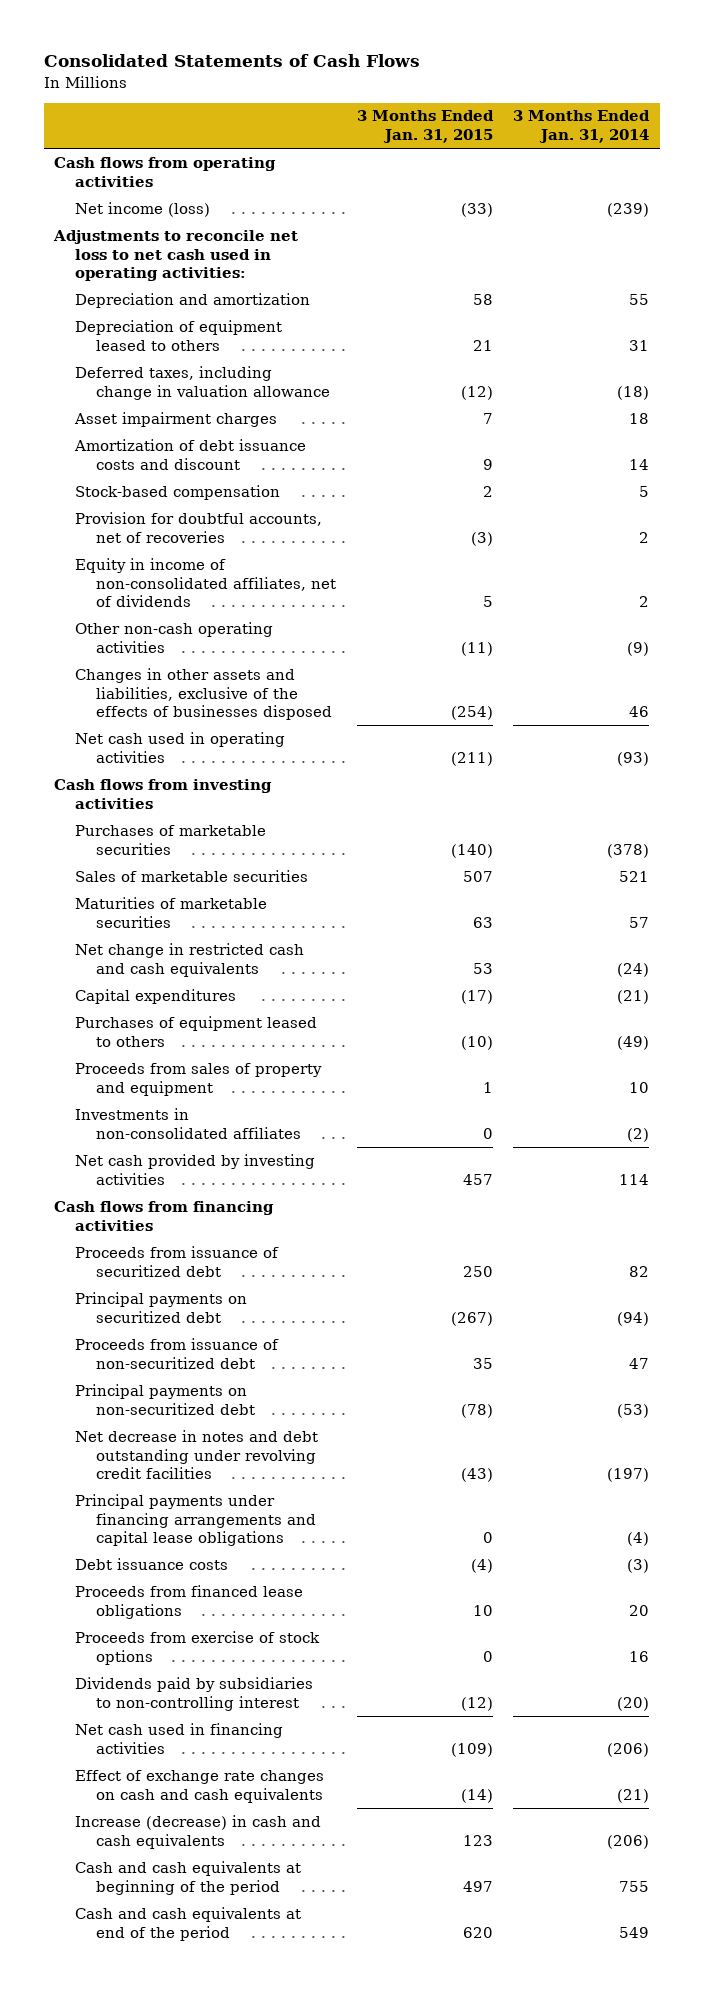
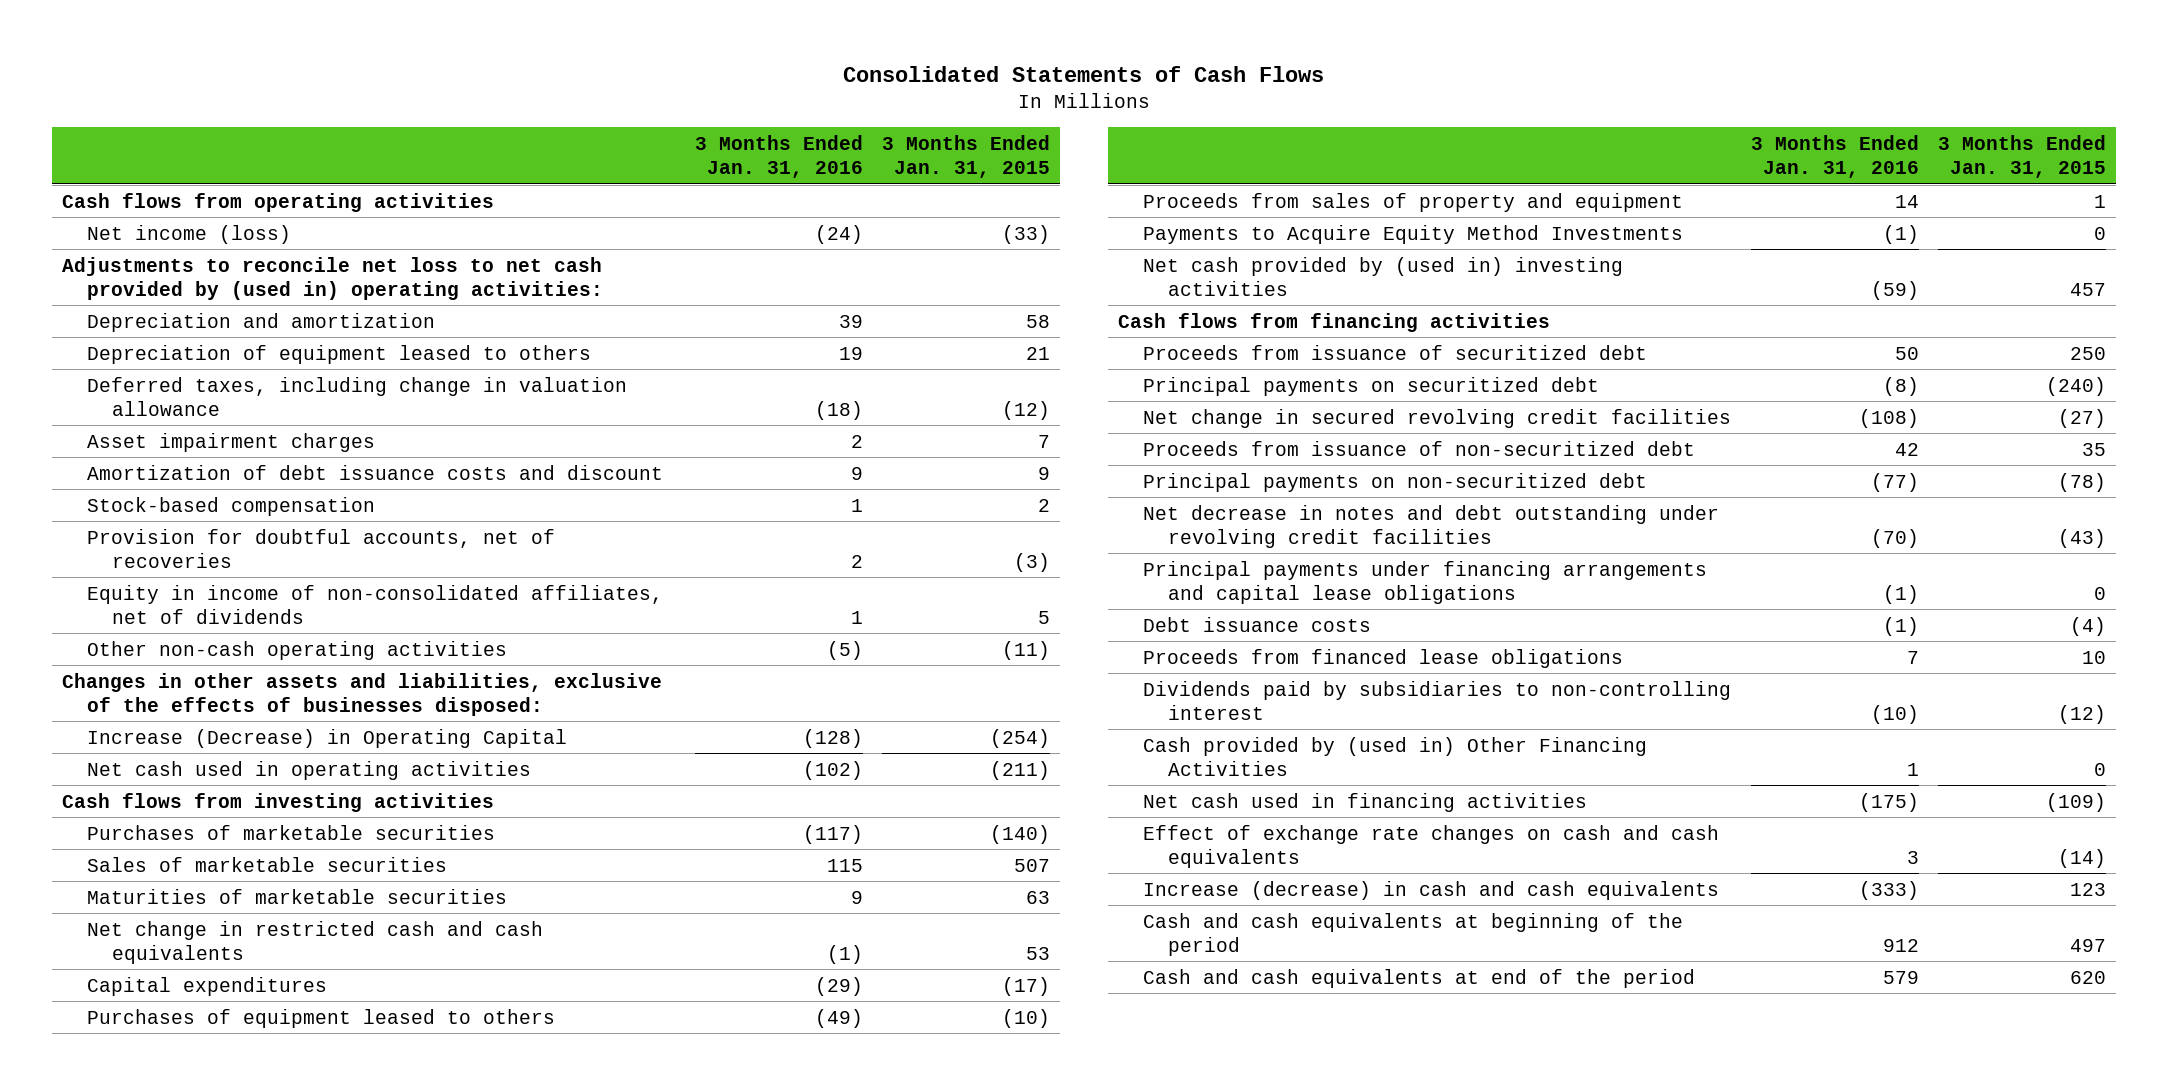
- | 3 Months Ended Jan. 31, 2015 | 3 Months Ended Jan. 31, 2014
+ | 3 Months Ended Jan. 31, 2016 | 3 Months Ended Jan. 31, 2015
- Adjustments to reconcile net loss to net cash used in operating activities:
+ Adjustments to reconcile net loss to net cash provided by (used in) operating activities:
- Changes in other assets and liabilities, exclusive of the effects of businesses disposed | (254) | 46
+ Changes in other assets and liabilities, exclusive of the effects of businesses disposed:
+ Increase (Decrease) in Operating Capital | (128) | (254)
- Investments in non-consolidated affiliates | 0 | (2)
- Net cash provided by investing activities | 457 | 114
+ Payments to Acquire Equity Method Investments | (1) | 0
+ Net cash provided by (used in) investing activities | (59) | 457
- Principal payments on securitized debt | (267) | (94)
+ Principal payments on securitized debt | (8) | (240)
+ Net change in secured revolving credit facilities | (108) | (27)
- Proceeds from exercise of stock options | 0 | 16
+ Cash provided by (used in) Other Financing Activities | 1 | 0

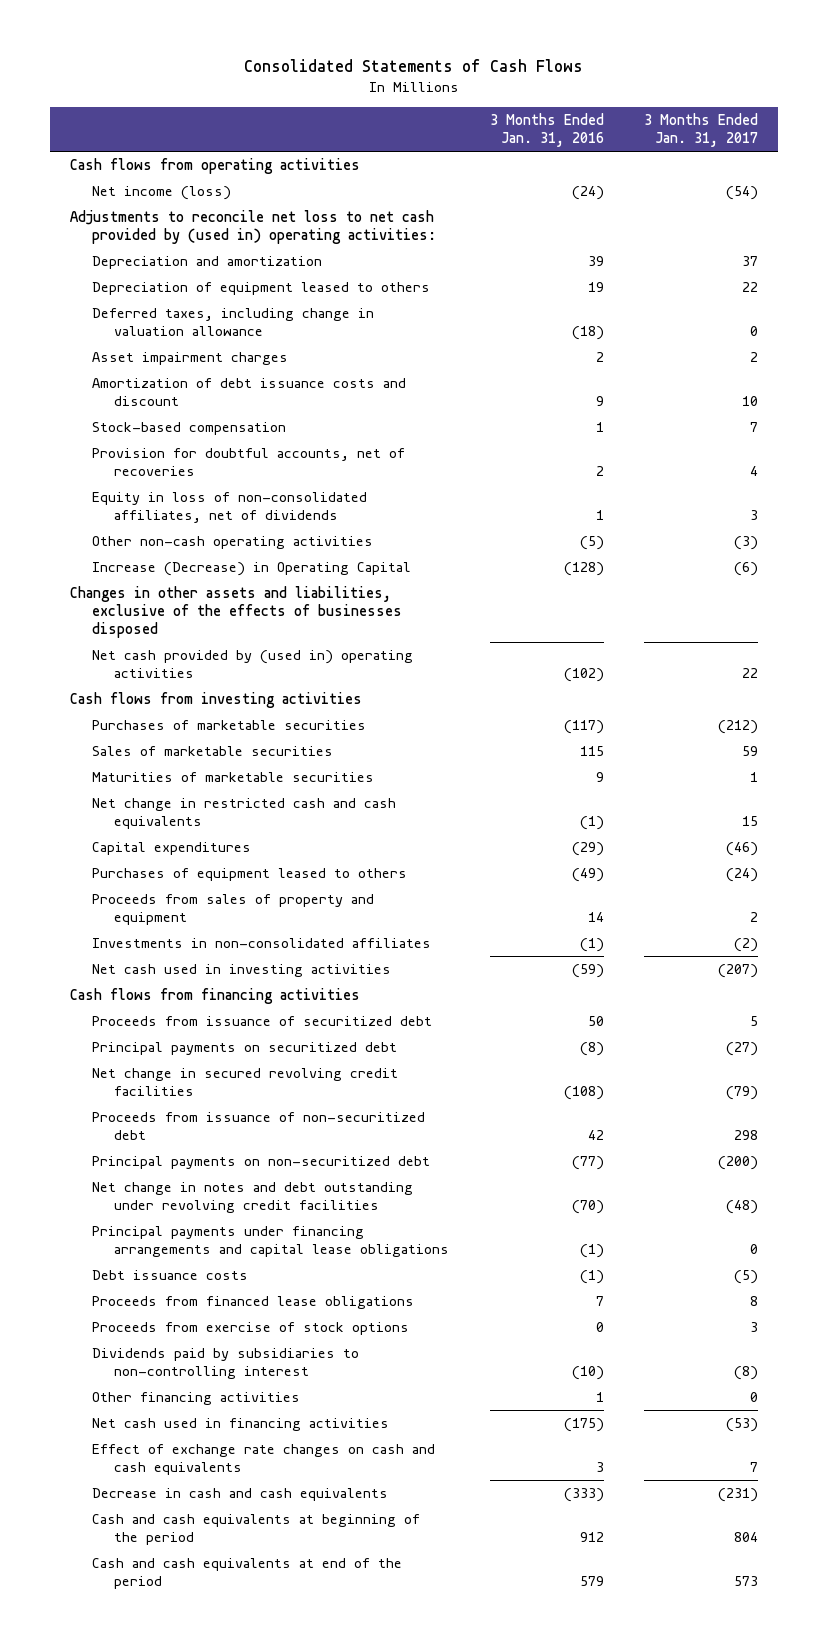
- | 3 Months Ended Jan. 31, 2016 | 3 Months Ended Jan. 31, 2015
+ | 3 Months Ended Jan. 31, 2016 | 3 Months Ended Jan. 31, 2017
- Equity in income of non-consolidated affiliates, net of dividends | 1 | 5
+ Equity in loss of non-consolidated affiliates, net of dividends | 1 | 3
- Changes in other assets and liabilities, exclusive of the effects of businesses disposed:
- Net cash used in operating activities | (102) | (211)
+ Changes in other assets and liabilities, exclusive of the effects of businesses disposed
+ Net cash provided by (used in) operating activities | (102) | 22
- Payments to Acquire Equity Method Investments | (1) | 0
- Net cash provided by (used in) investing activities | (59) | 457
+ Investments in non-consolidated affiliates | (1) | (2)
+ Net cash used in investing activities | (59) | (207)
- Net decrease in notes and debt outstanding under revolving credit facilities | (70) | (43)
+ Net change in notes and debt outstanding under revolving credit facilities | (70) | (48)
+ Proceeds from exercise of stock options | 0 | 3
- Cash provided by (used in) Other Financing Activities | 1 | 0
+ Other financing activities | 1 | 0
- Increase (decrease) in cash and cash equivalents | (333) | 123
+ Decrease in cash and cash equivalents | (333) | (231)

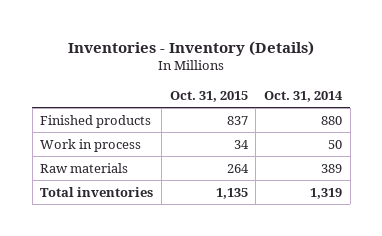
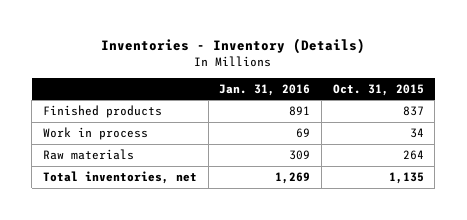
- | Oct. 31, 2015 | Oct. 31, 2014
+ | Jan. 31, 2016 | Oct. 31, 2015
- Total inventories | 1,135 | 1,319
+ Total inventories, net | 1,269 | 1,135

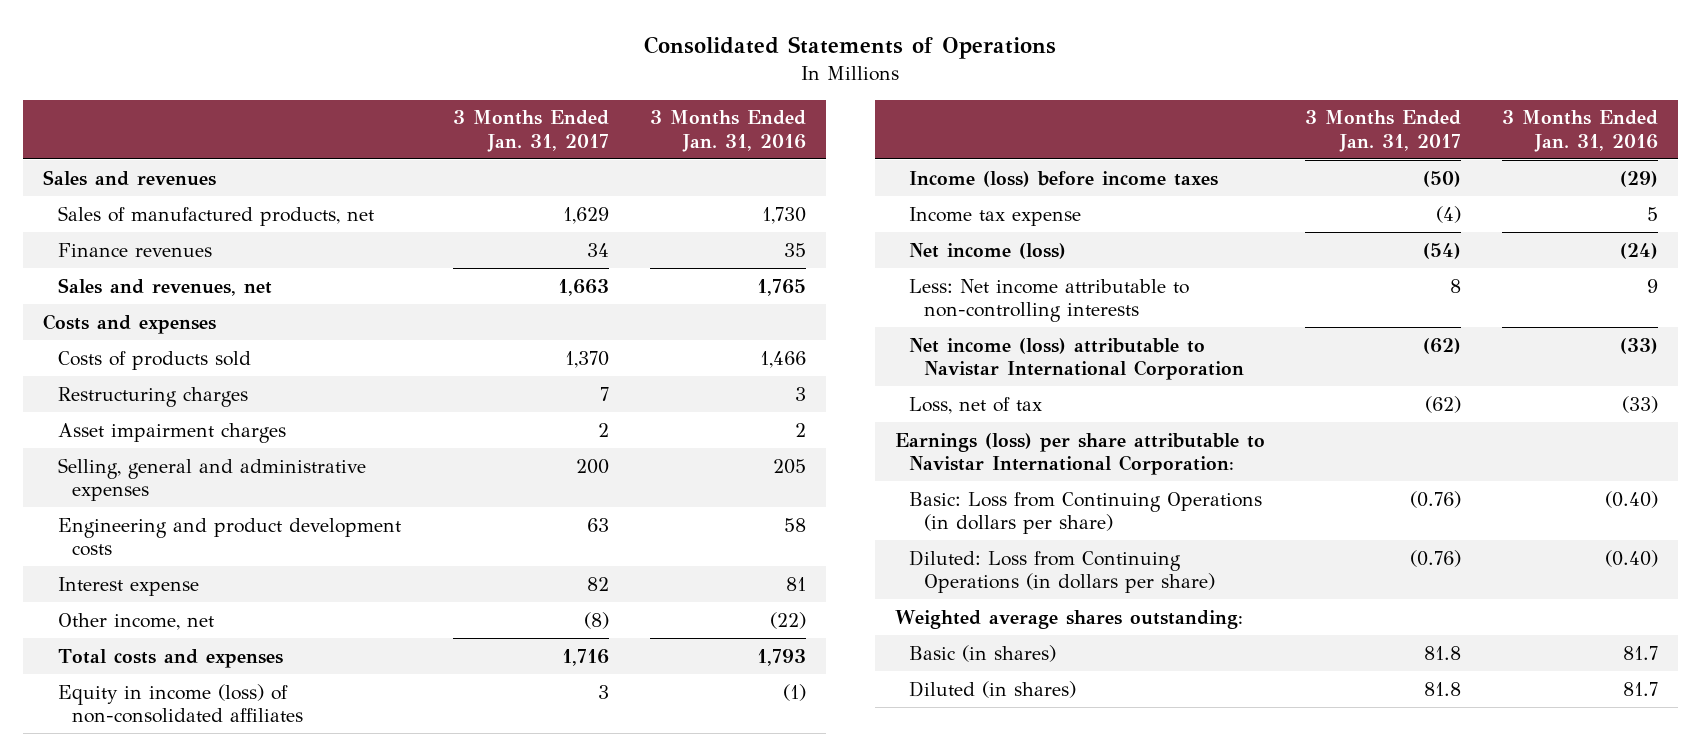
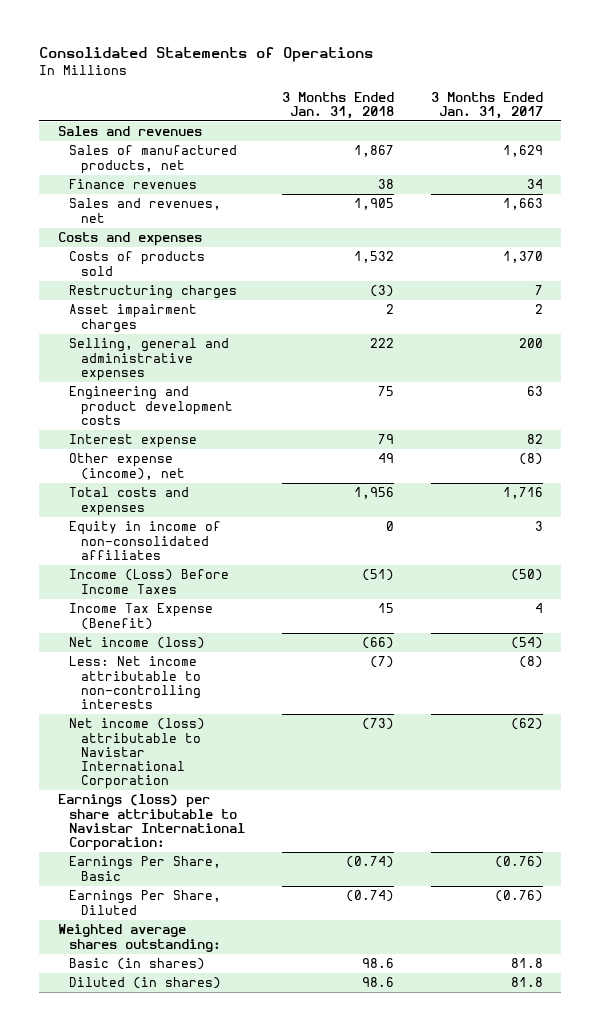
- | 3 Months Ended Jan. 31, 2017 | 3 Months Ended Jan. 31, 2016
+ | 3 Months Ended Jan. 31, 2018 | 3 Months Ended Jan. 31, 2017
- Other income, net | (8) | (22)
+ Other expense (income), net | 49 | (8)
- Equity in income (loss) of non-consolidated affiliates | 3 | (1)
- Income (loss) before income taxes | (50) | (29)
- Income tax expense | (4) | 5
+ Equity in income of non-consolidated affiliates | 0 | 3
+ Income (Loss) Before Income Taxes | (51) | (50)
+ Income Tax Expense (Benefit) | 15 | 4
- Less: Net income attributable to non-controlling interests | 8 | 9
+ Less: Net income attributable to non-controlling interests | (7) | (8)
- Loss, net of tax | (62) | (33)
- Basic: Loss from Continuing Operations (in dollars per share) | (0.76) | (0.40)
- Diluted: Loss from Continuing Operations (in dollars per share) | (0.76) | (0.40)
+ Earnings Per Share, Basic | (0.74) | (0.76)
+ Earnings Per Share, Diluted | (0.74) | (0.76)

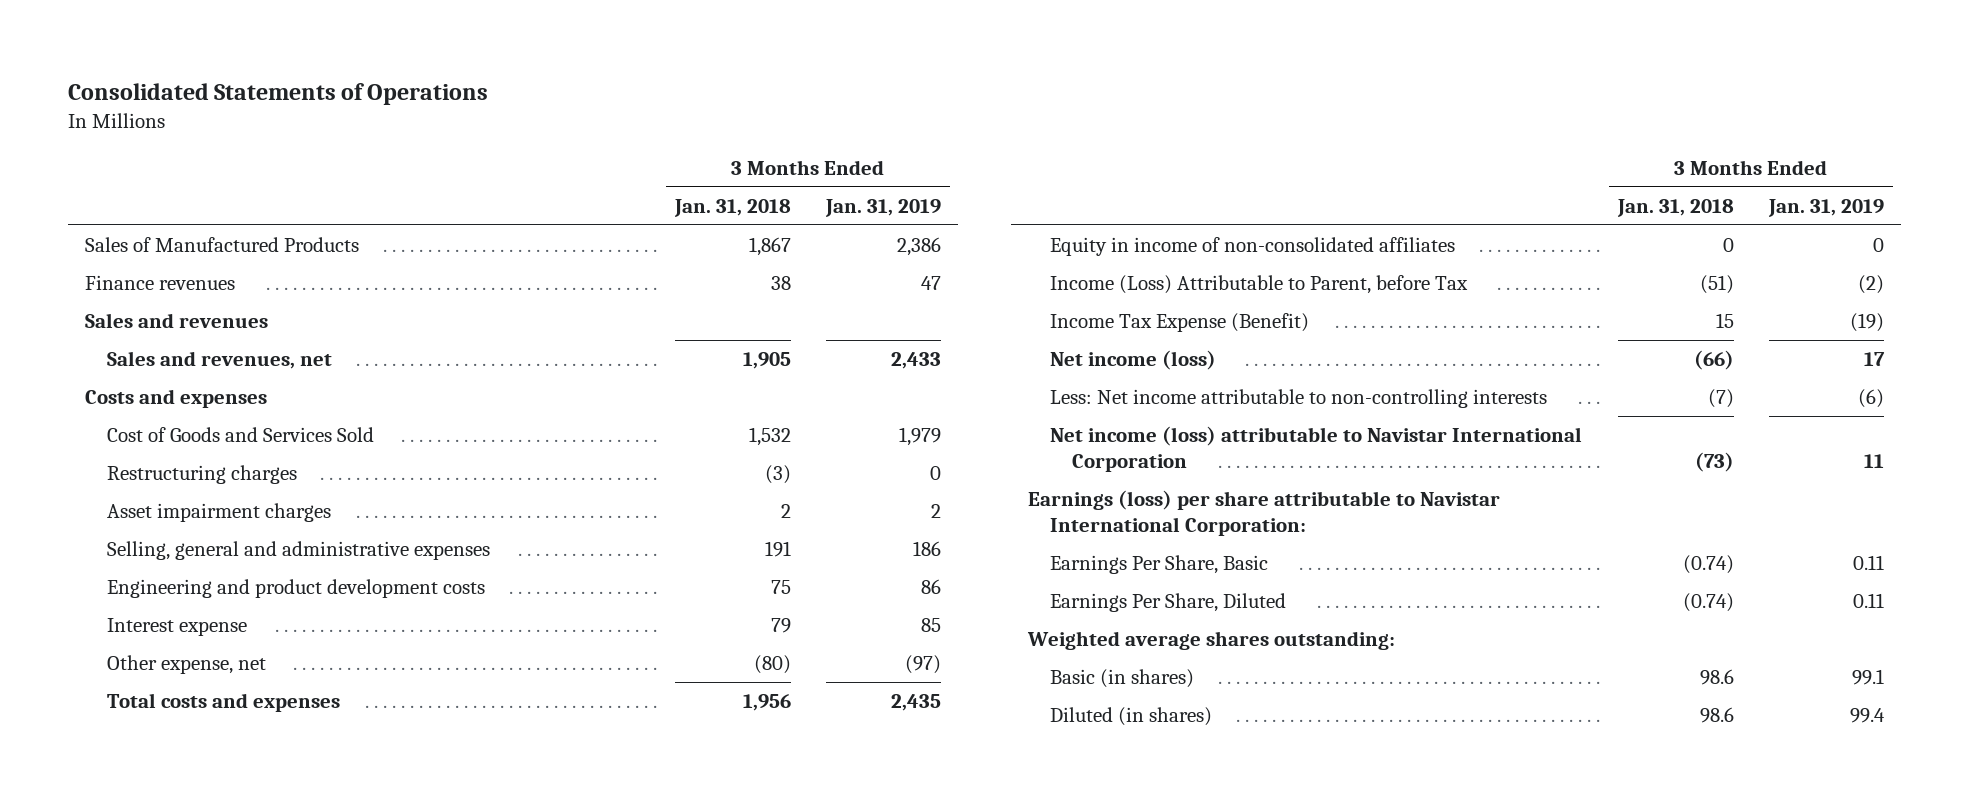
- | 3 Months Ended Jan. 31, 2018 | 3 Months Ended Jan. 31, 2017
+ | 3 Months Ended Jan. 31, 2018 | 3 Months Ended Jan. 31, 2019
- Sales of manufactured products, net | 1,867 | 1,629
+ Sales of Manufactured Products | 1,867 | 2,386
moved down: Sales and revenues
- Costs of products sold | 1,532 | 1,370
+ Cost of Goods and Services Sold | 1,532 | 1,979
- Selling, general and administrative expenses | 222 | 200
+ Selling, general and administrative expenses | 191 | 186
- Other expense (income), net | 49 | (8)
+ Other expense, net | (80) | (97)
- Income (Loss) Before Income Taxes | (51) | (50)
+ Income (Loss) Attributable to Parent, before Tax | (51) | (2)

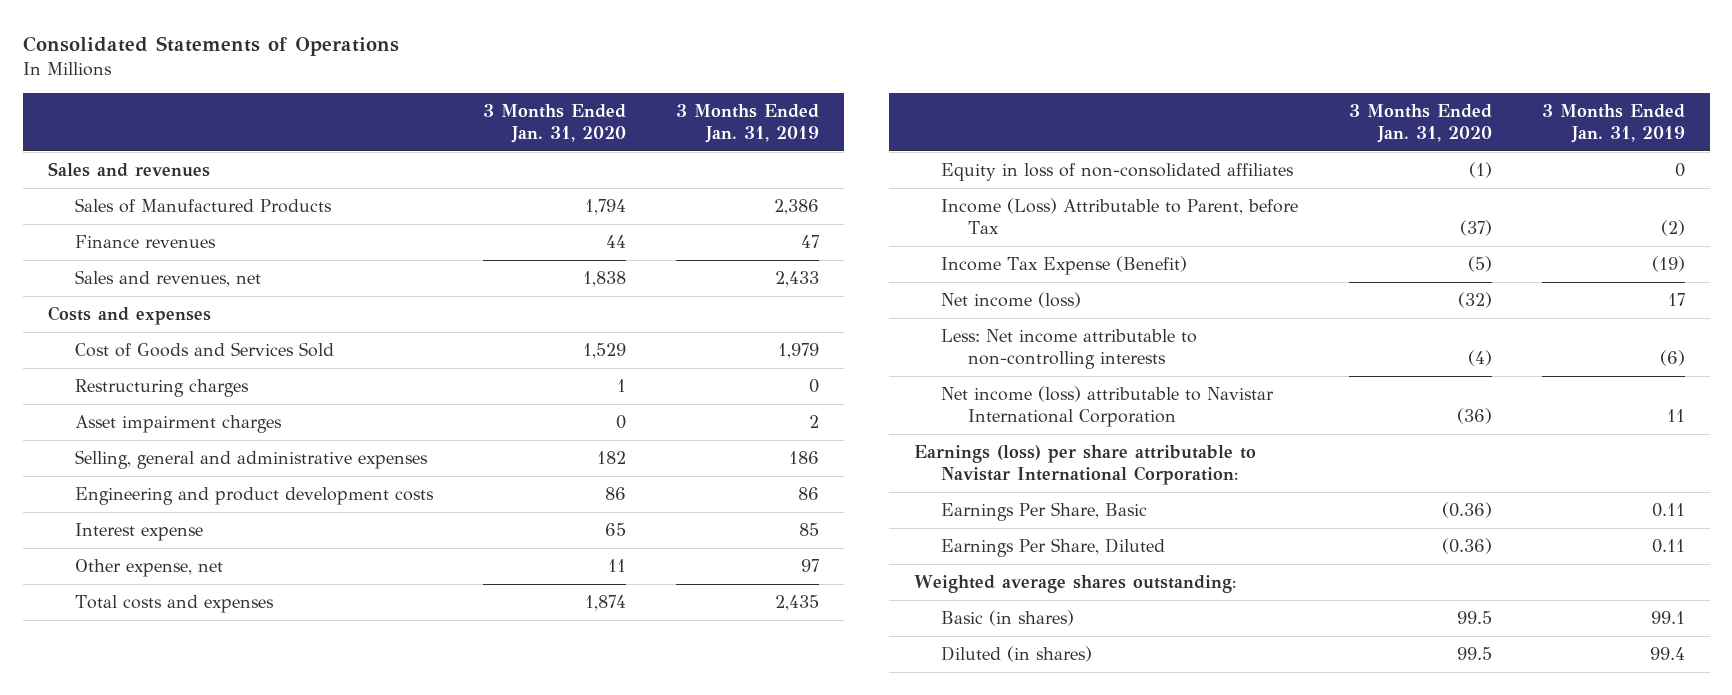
- | 3 Months Ended Jan. 31, 2018 | 3 Months Ended Jan. 31, 2019
+ | 3 Months Ended Jan. 31, 2020 | 3 Months Ended Jan. 31, 2019
moved up: Sales and revenues
- Other expense, net | (80) | (97)
+ Other expense, net | 11 | 97
- Equity in income of non-consolidated affiliates | 0 | 0
+ Equity in loss of non-consolidated affiliates | (1) | 0

